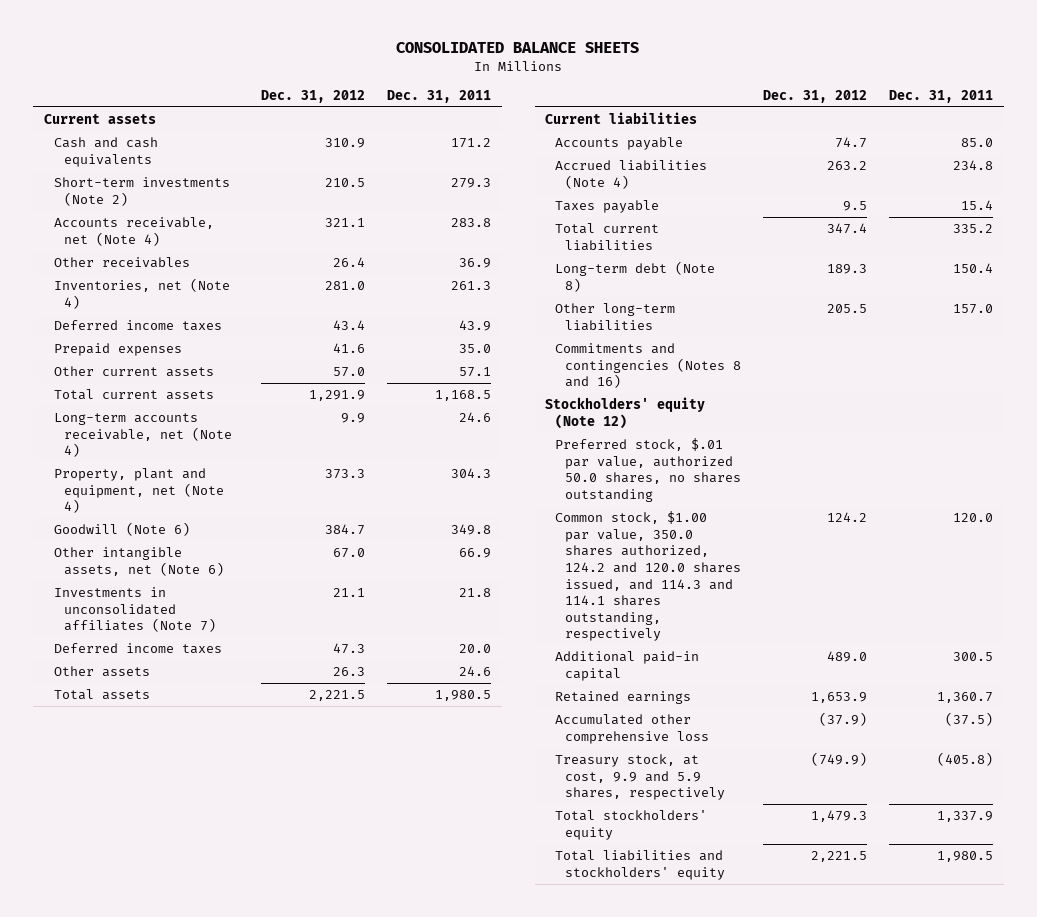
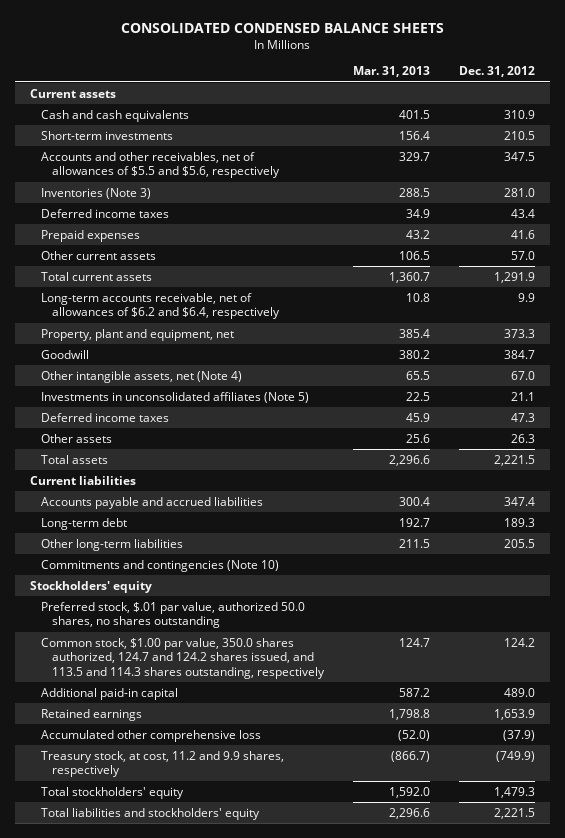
- CONSOLIDATED BALANCE SHEETS
+ CONSOLIDATED CONDENSED BALANCE SHEETS
- | Dec. 31, 2012 | Dec. 31, 2011
+ | Mar. 31, 2013 | Dec. 31, 2012
- Short-term investments (Note 2) | 210.5 | 279.3
- Accounts receivable, net (Note 4) | 321.1 | 283.8
- Other receivables | 26.4 | 36.9
- Inventories, net (Note 4) | 281.0 | 261.3
+ Short-term investments | 156.4 | 210.5
+ Accounts and other receivables, net of allowances of $5.5 and $5.6, respectively | 329.7 | 347.5
+ Inventories (Note 3) | 288.5 | 281.0
- Long-term accounts receivable, net (Note 4) | 9.9 | 24.6
- Property, plant and equipment, net (Note 4) | 373.3 | 304.3
- Goodwill (Note 6) | 384.7 | 349.8
- Other intangible assets, net (Note 6) | 67.0 | 66.9
- Investments in unconsolidated affiliates (Note 7) | 21.1 | 21.8
+ Long-term accounts receivable, net of allowances of $6.2 and $6.4, respectively | 10.8 | 9.9
+ Property, plant and equipment, net | 385.4 | 373.3
+ Goodwill | 380.2 | 384.7
+ Other intangible assets, net (Note 4) | 65.5 | 67.0
+ Investments in unconsolidated affiliates (Note 5) | 22.5 | 21.1
- Accounts payable | 74.7 | 85.0
- Accrued liabilities (Note 4) | 263.2 | 234.8
- Taxes payable | 9.5 | 15.4
- Total current liabilities | 347.4 | 335.2
- Long-term debt (Note 8) | 189.3 | 150.4
+ Accounts payable and accrued liabilities | 300.4 | 347.4
+ Long-term debt | 192.7 | 189.3
- Commitments and contingencies (Notes 8 and 16)
- Stockholders' equity (Note 12)
+ Commitments and contingencies (Note 10)
+ Stockholders' equity
- Common stock, $1.00 par value, 350.0 shares authorized, 124.2 and 120.0 shares issued, and 114.3 and 114.1 shares outstanding, respectively | 124.2 | 120.0
+ Common stock, $1.00 par value, 350.0 shares authorized, 124.7 and 124.2 shares issued, and 113.5 and 114.3 shares outstanding, respectively | 124.7 | 124.2
- Treasury stock, at cost, 9.9 and 5.9 shares, respectively | (749.9) | (405.8)
+ Treasury stock, at cost, 11.2 and 9.9 shares, respectively | (866.7) | (749.9)

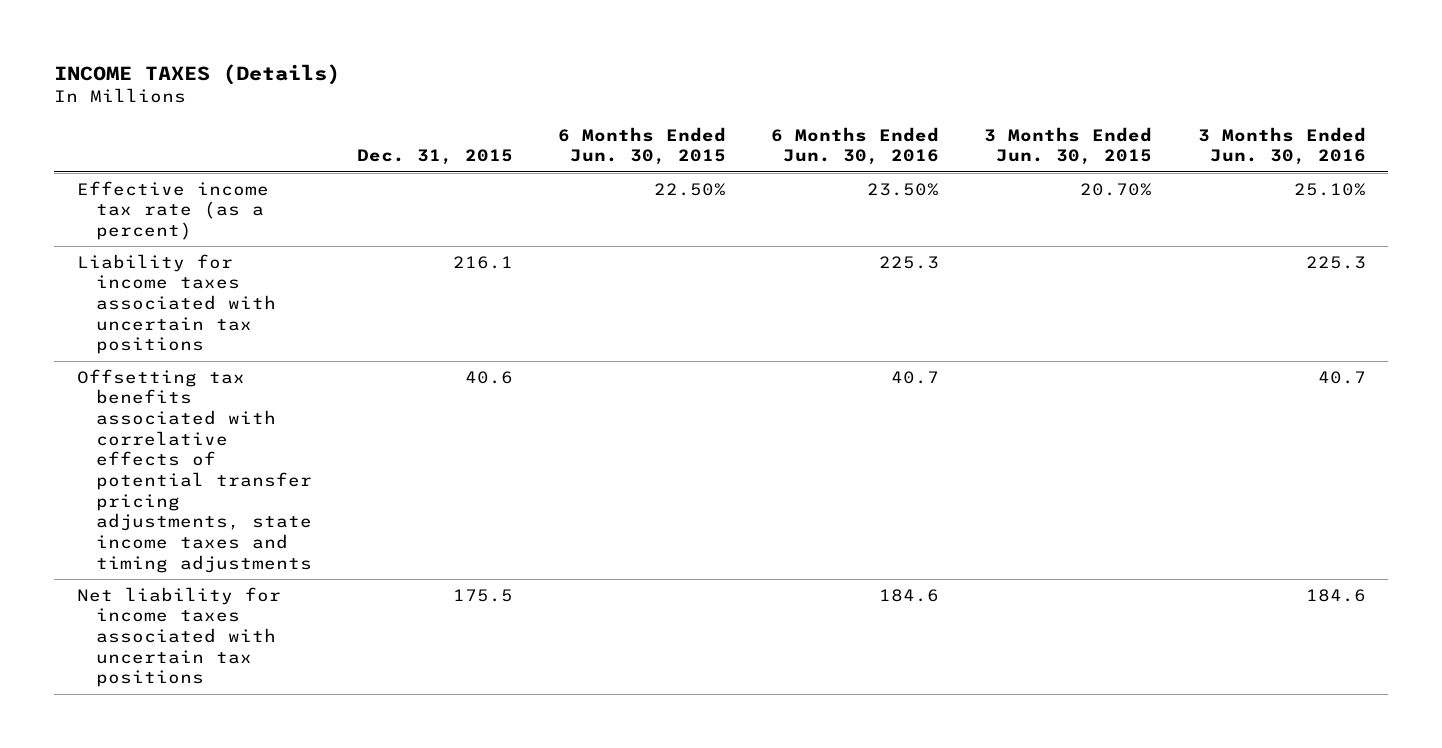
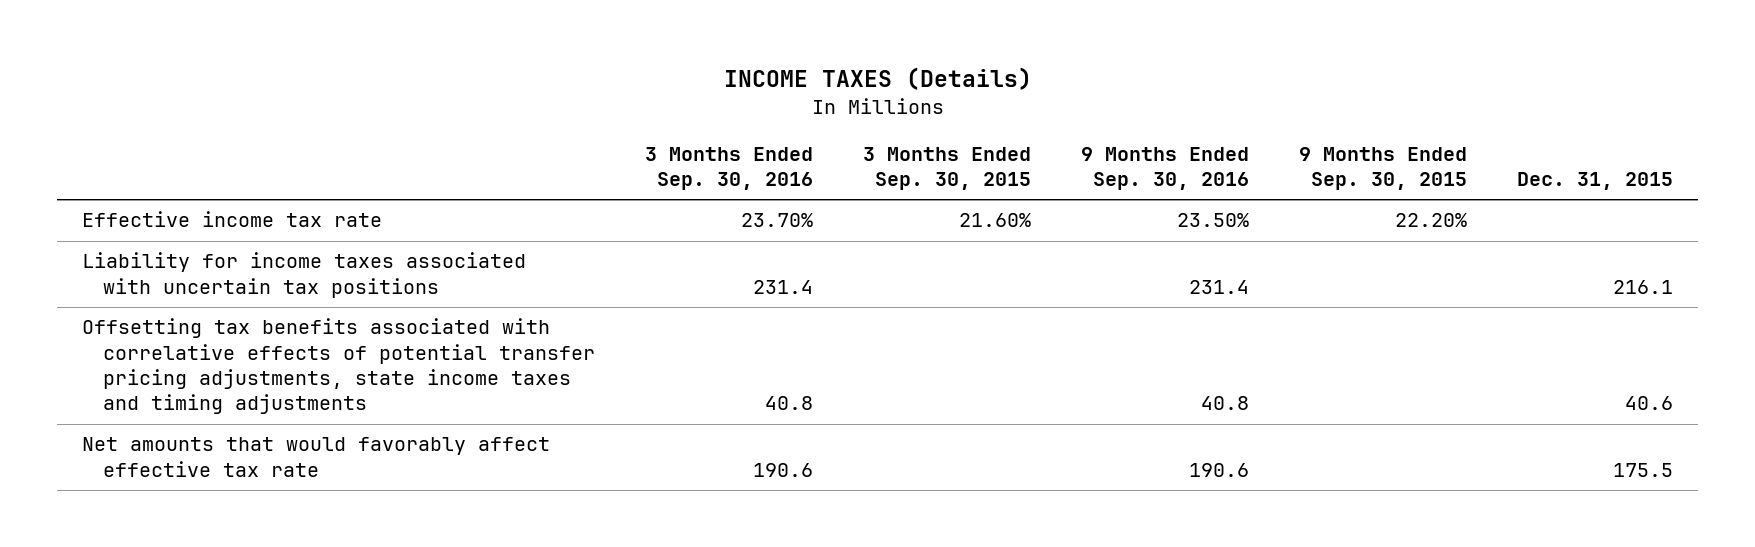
- | Dec. 31, 2015 | 6 Months Ended Jun. 30, 2015 | 6 Months Ended Jun. 30, 2016 | 3 Months Ended Jun. 30, 2015 | 3 Months Ended Jun. 30, 2016
+ | 3 Months Ended Sep. 30, 2016 | 3 Months Ended Sep. 30, 2015 | 9 Months Ended Sep. 30, 2016 | 9 Months Ended Sep. 30, 2015 | Dec. 31, 2015
- Effective income tax rate (as a percent) | | 22.50% | 23.50% | 20.70% | 25.10%
+ Effective income tax rate | 23.70% | 21.60% | 23.50% | 22.20% |
- Net liability for income taxes associated with uncertain tax positions | 175.5 | | 184.6 | | 184.6
+ Net amounts that would favorably affect effective tax rate | 190.6 | | 190.6 | | 175.5

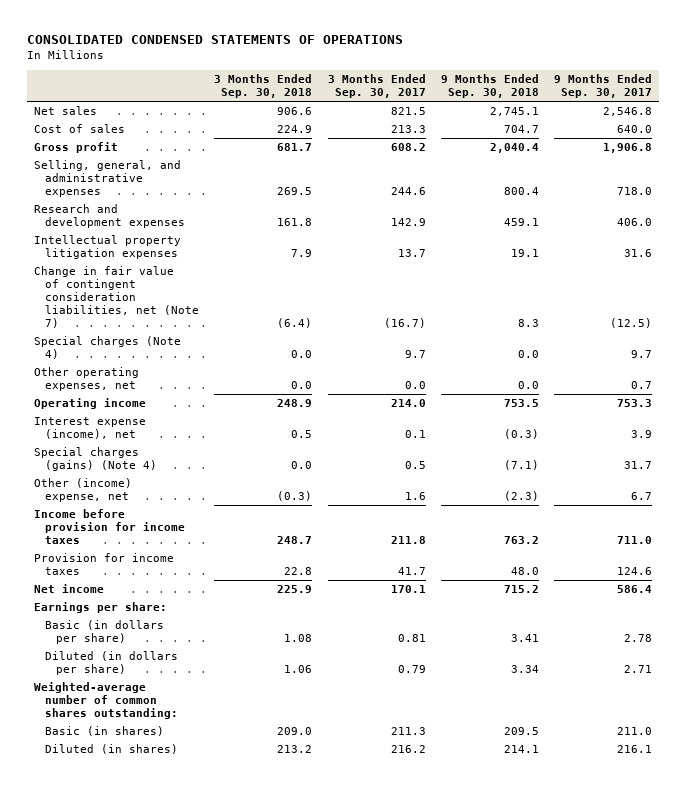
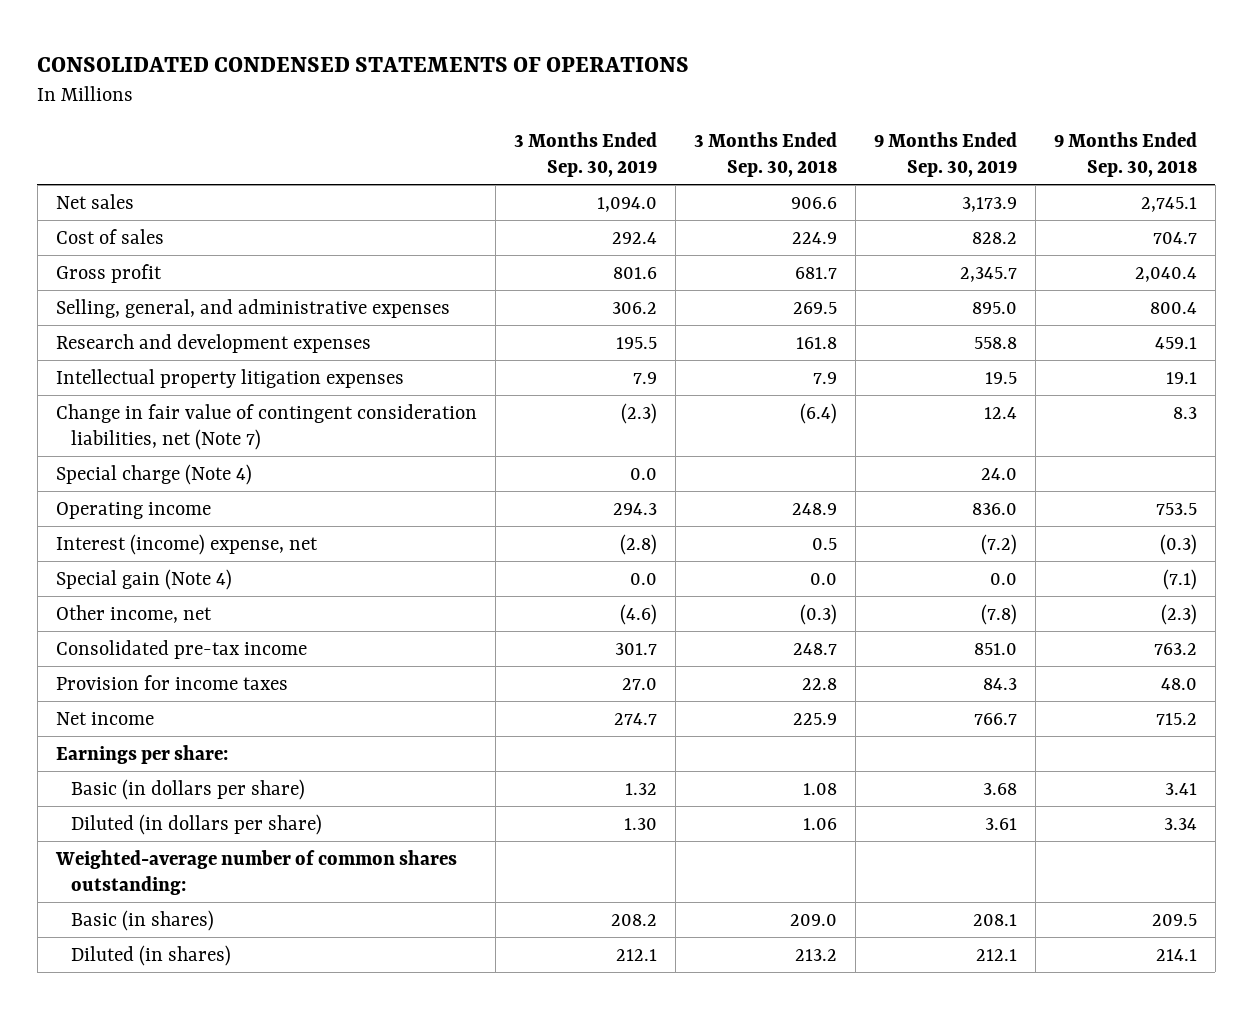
- | 3 Months Ended Sep. 30, 2018 | 3 Months Ended Sep. 30, 2017 | 9 Months Ended Sep. 30, 2018 | 9 Months Ended Sep. 30, 2017
+ | 3 Months Ended Sep. 30, 2019 | 3 Months Ended Sep. 30, 2018 | 9 Months Ended Sep. 30, 2019 | 9 Months Ended Sep. 30, 2018
- Special charges (Note 4) | 0.0 | 9.7 | 0.0 | 9.7
- Other operating expenses, net | 0.0 | 0.0 | 0.0 | 0.7
+ Special charge (Note 4) | 0.0 | | 24.0 |
- Interest expense (income), net | 0.5 | 0.1 | (0.3) | 3.9
- Special charges (gains) (Note 4) | 0.0 | 0.5 | (7.1) | 31.7
- Other (income) expense, net | (0.3) | 1.6 | (2.3) | 6.7
- Income before provision for income taxes | 248.7 | 211.8 | 763.2 | 711.0
+ Interest (income) expense, net | (2.8) | 0.5 | (7.2) | (0.3)
+ Special gain (Note 4) | 0.0 | 0.0 | 0.0 | (7.1)
+ Other income, net | (4.6) | (0.3) | (7.8) | (2.3)
+ Consolidated pre-tax income | 301.7 | 248.7 | 851.0 | 763.2

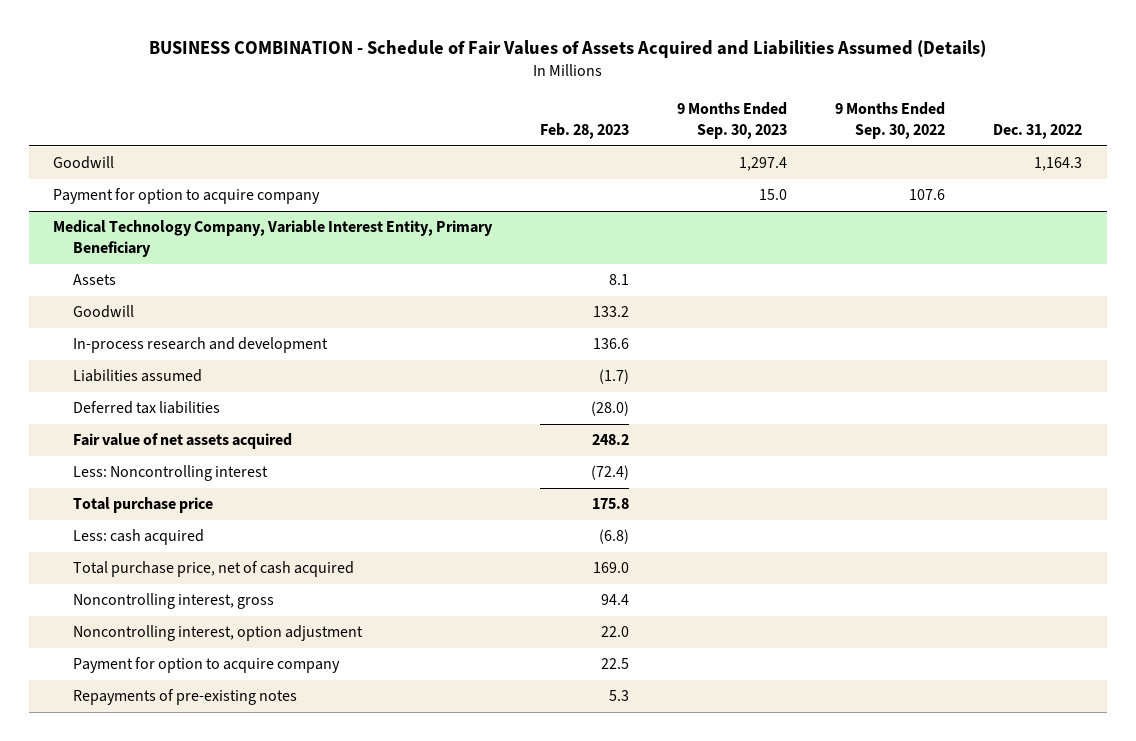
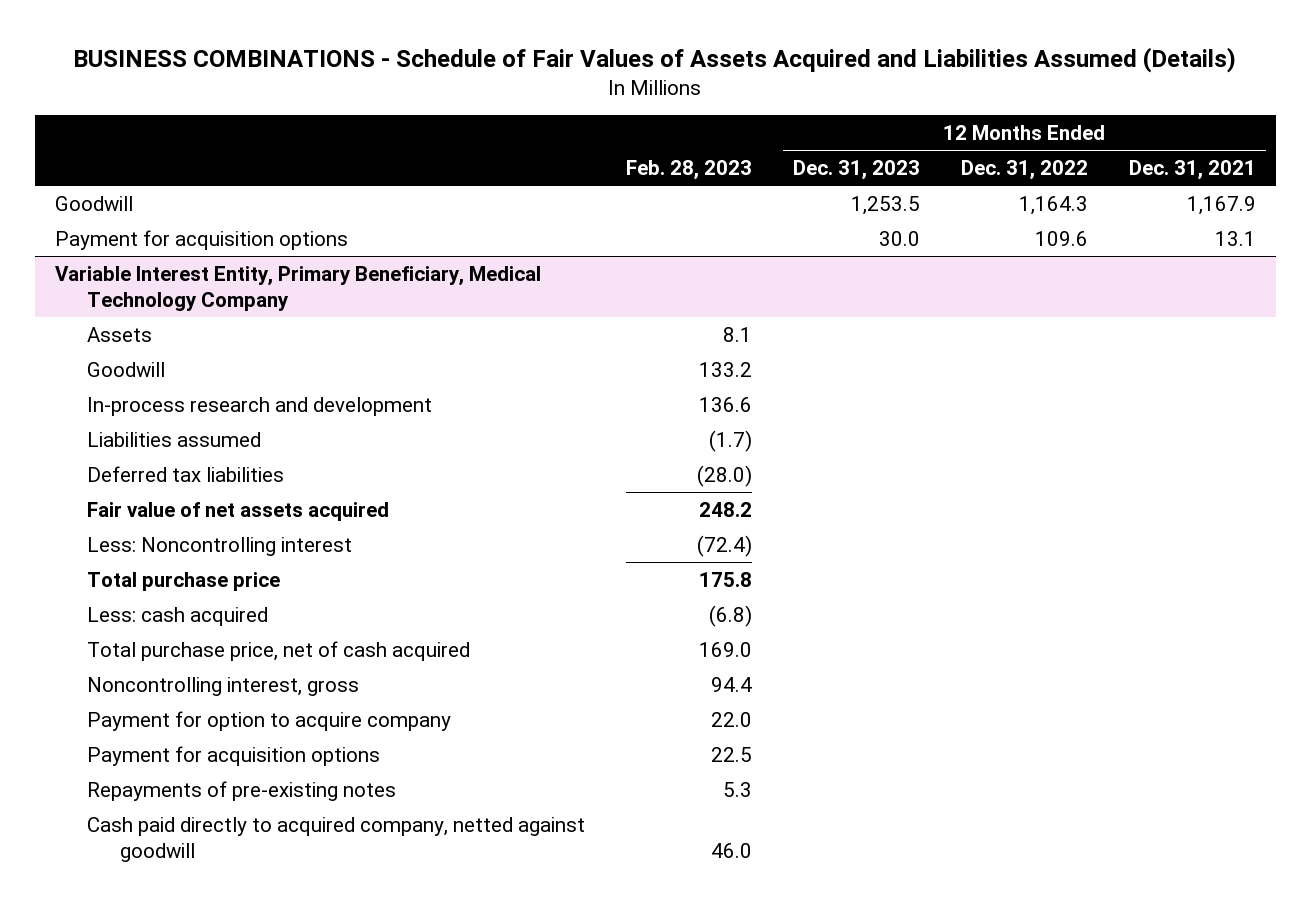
- BUSINESS COMBINATION - Schedule of Fair Values of Assets Acquired and Liabilities Assumed (Details)
+ BUSINESS COMBINATIONS - Schedule of Fair Values of Assets Acquired and Liabilities Assumed (Details)
- | Feb. 28, 2023 | 9 Months Ended Sep. 30, 2023 | 9 Months Ended Sep. 30, 2022 | Dec. 31, 2022
+ | Feb. 28, 2023 | 12 Months Ended Dec. 31, 2023 | 12 Months Ended Dec. 31, 2022 | 12 Months Ended Dec. 31, 2021
- Payment for option to acquire company | | 15.0 | 107.6 |
- Medical Technology Company, Variable Interest Entity, Primary Beneficiary
+ Payment for acquisition options | | 30.0 | 109.6 | 13.1
+ Variable Interest Entity, Primary Beneficiary, Medical Technology Company
- Noncontrolling interest, option adjustment | 22.0 | | |
- Payment for option to acquire company | 22.5 | | |
+ Payment for option to acquire company | 22.0 | | |
+ Payment for acquisition options | 22.5 | | |
+ Cash paid directly to acquired company, netted against goodwill | 46.0 | | |

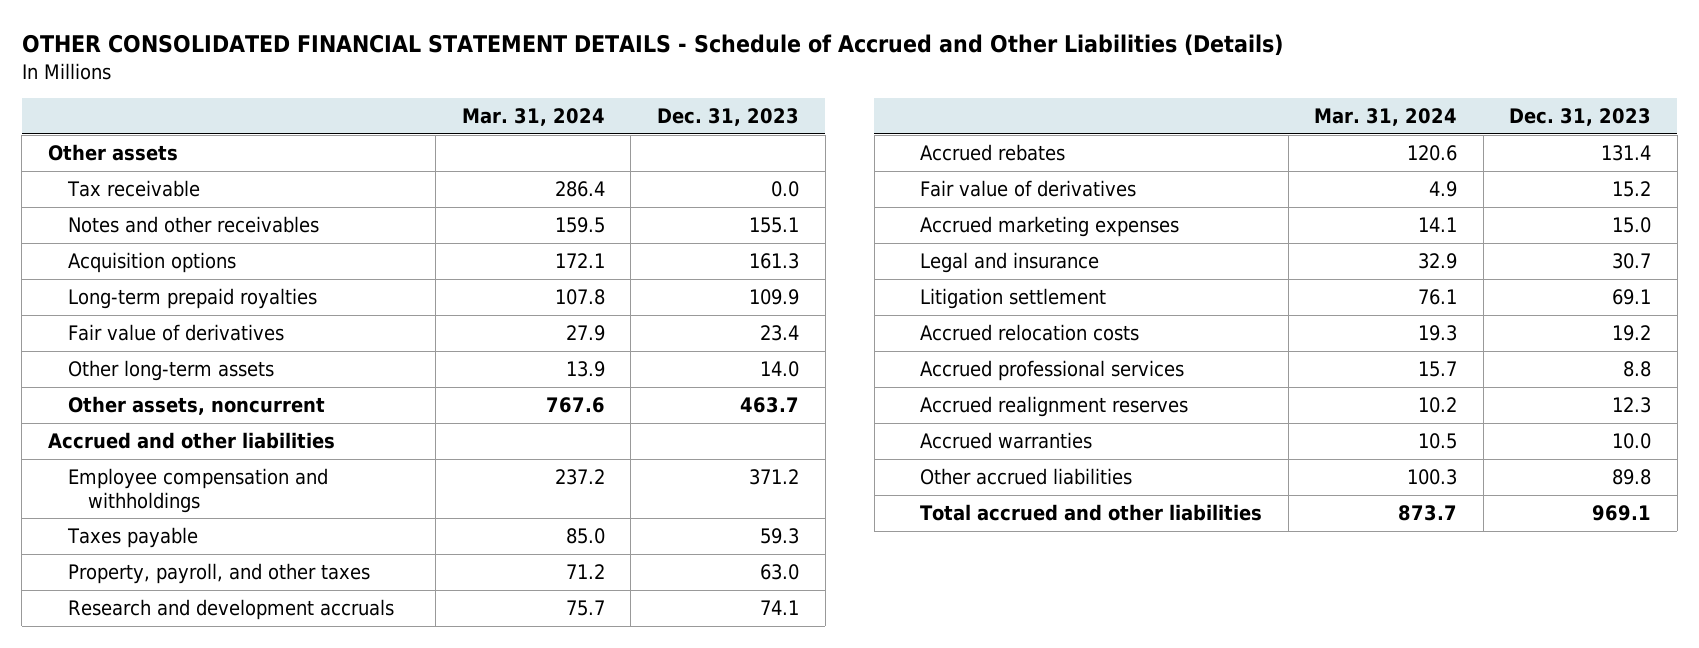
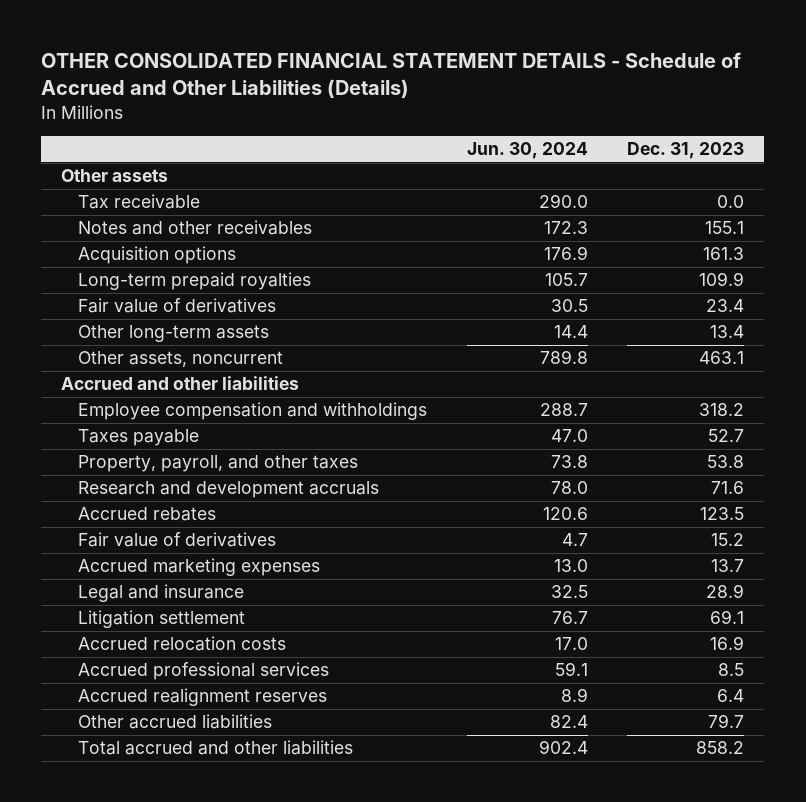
- | Mar. 31, 2024 | Dec. 31, 2023
+ | Jun. 30, 2024 | Dec. 31, 2023
- Other long-term assets | 13.9 | 14.0
- Other assets, noncurrent | 767.6 | 463.7
+ Other long-term assets | 14.4 | 13.4
+ Other assets, noncurrent | 789.8 | 463.1
- Employee compensation and withholdings | 237.2 | 371.2
- Taxes payable | 85.0 | 59.3
- Property, payroll, and other taxes | 71.2 | 63.0
- Research and development accruals | 75.7 | 74.1
- Accrued rebates | 120.6 | 131.4
+ Employee compensation and withholdings | 288.7 | 318.2
+ Taxes payable | 47.0 | 52.7
+ Property, payroll, and other taxes | 73.8 | 53.8
+ Research and development accruals | 78.0 | 71.6
+ Accrued rebates | 120.6 | 123.5
- Accrued marketing expenses | 14.1 | 15.0
- Legal and insurance | 32.9 | 30.7
+ Accrued marketing expenses | 13.0 | 13.7
+ Legal and insurance | 32.5 | 28.9
- Accrued relocation costs | 19.3 | 19.2
- Accrued professional services | 15.7 | 8.8
- Accrued realignment reserves | 10.2 | 12.3
- Accrued warranties | 10.5 | 10.0
- Other accrued liabilities | 100.3 | 89.8
- Total accrued and other liabilities | 873.7 | 969.1
+ Accrued relocation costs | 17.0 | 16.9
+ Accrued professional services | 59.1 | 8.5
+ Accrued realignment reserves | 8.9 | 6.4
+ Other accrued liabilities | 82.4 | 79.7
+ Total accrued and other liabilities | 902.4 | 858.2

